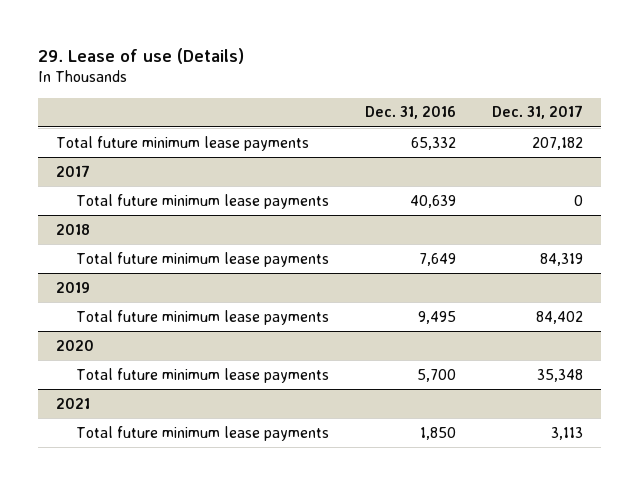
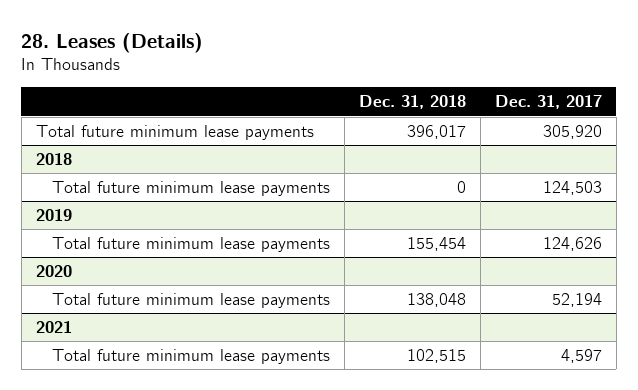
- 29. Lease of use (Details)
+ 28. Leases (Details)
- | Dec. 31, 2016 | Dec. 31, 2017
+ | Dec. 31, 2018 | Dec. 31, 2017
- Total future minimum lease payments | 65,332 | 207,182
- 2017
- Total future minimum lease payments | 40,639 | 0
+ Total future minimum lease payments | 396,017 | 305,920
@ 2018
- Total future minimum lease payments | 7,649 | 84,319
+ Total future minimum lease payments | 0 | 124,503
@ 2019
- Total future minimum lease payments | 9,495 | 84,402
+ Total future minimum lease payments | 155,454 | 124,626
@ 2020
- Total future minimum lease payments | 5,700 | 35,348
+ Total future minimum lease payments | 138,048 | 52,194
@ 2021
- Total future minimum lease payments | 1,850 | 3,113
+ Total future minimum lease payments | 102,515 | 4,597

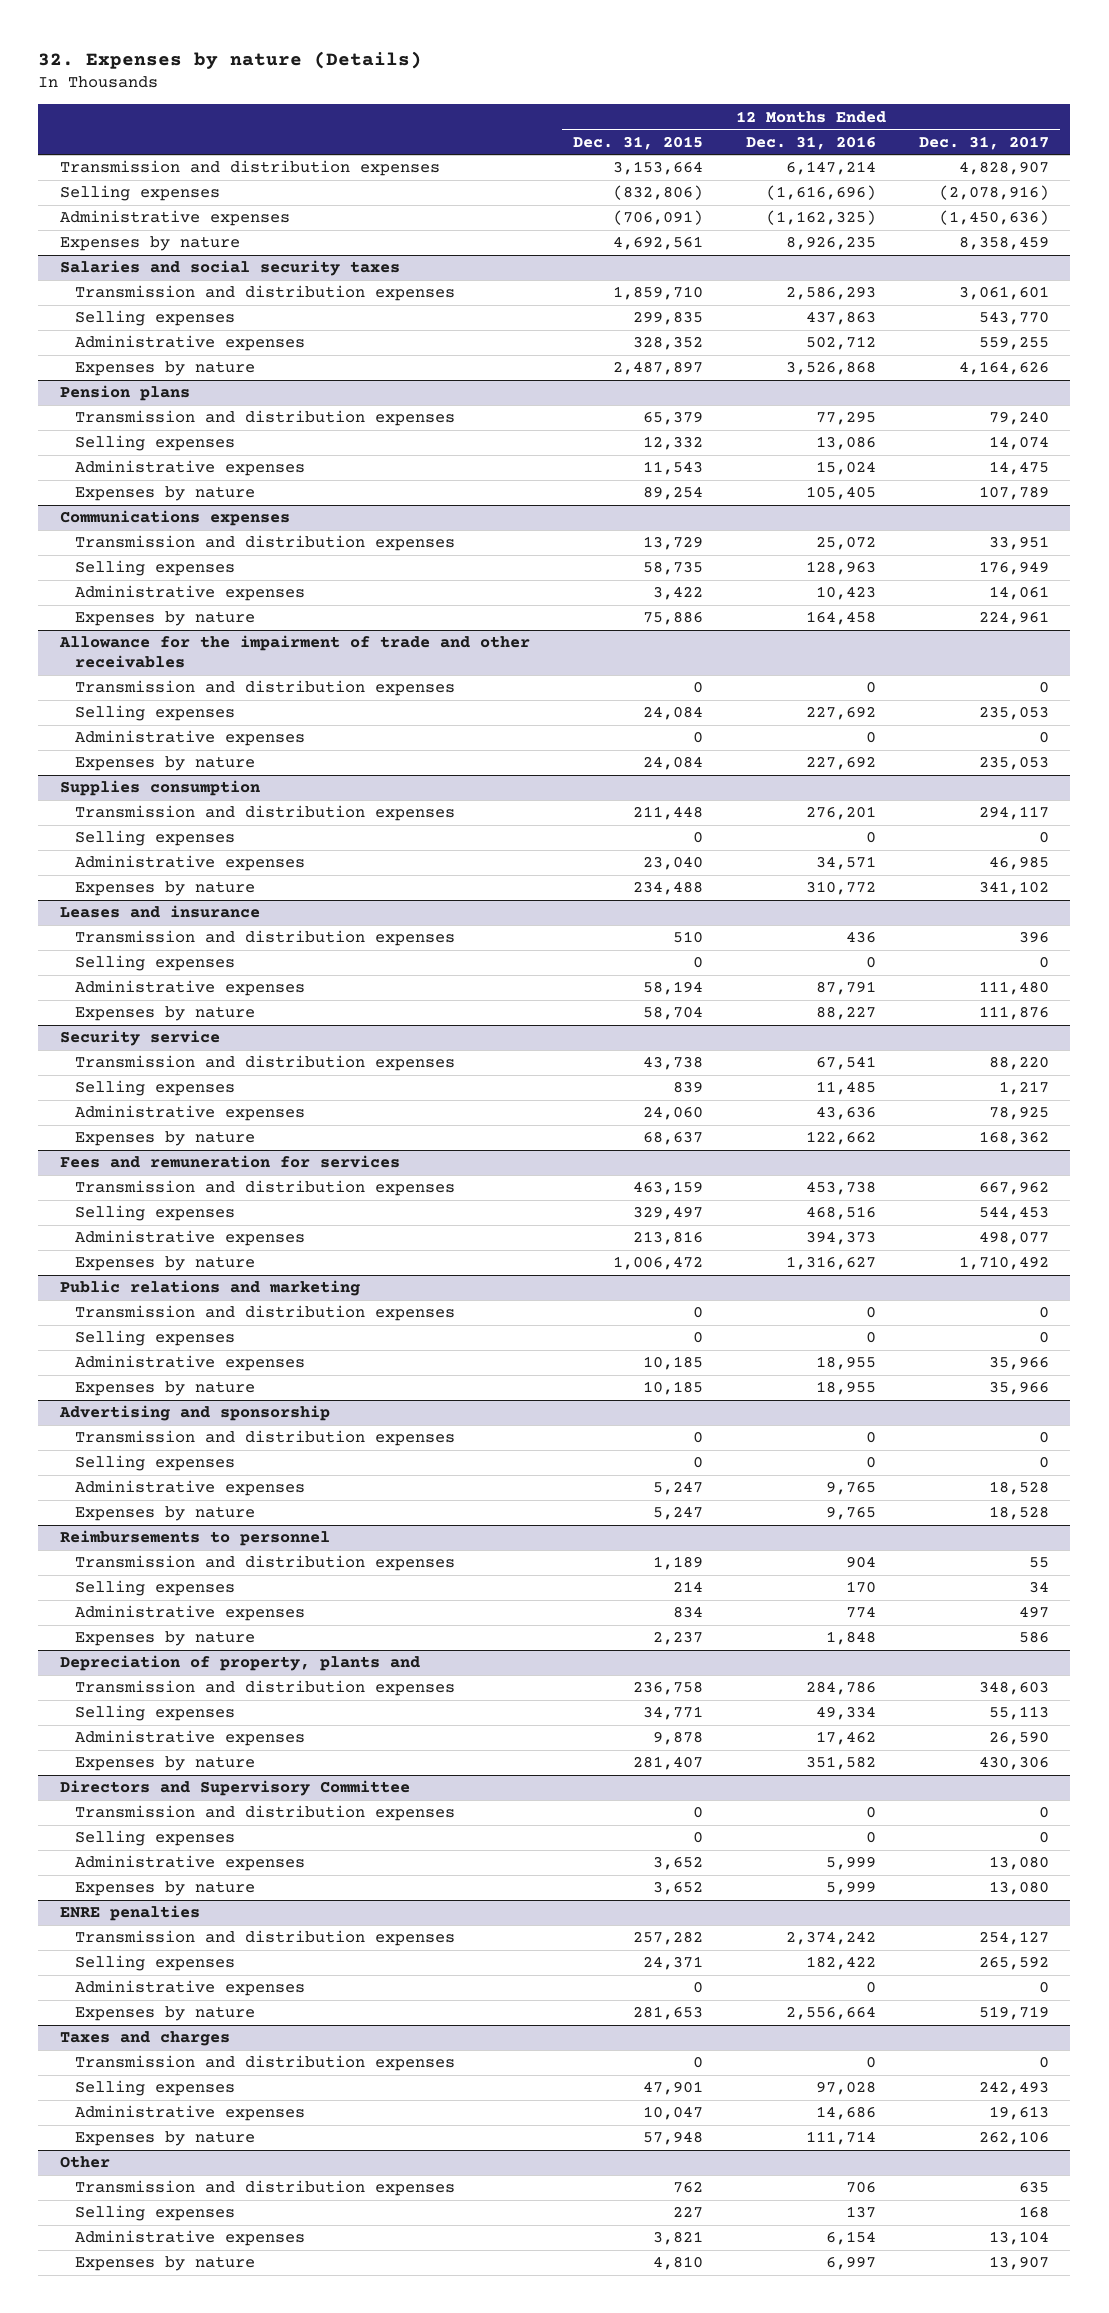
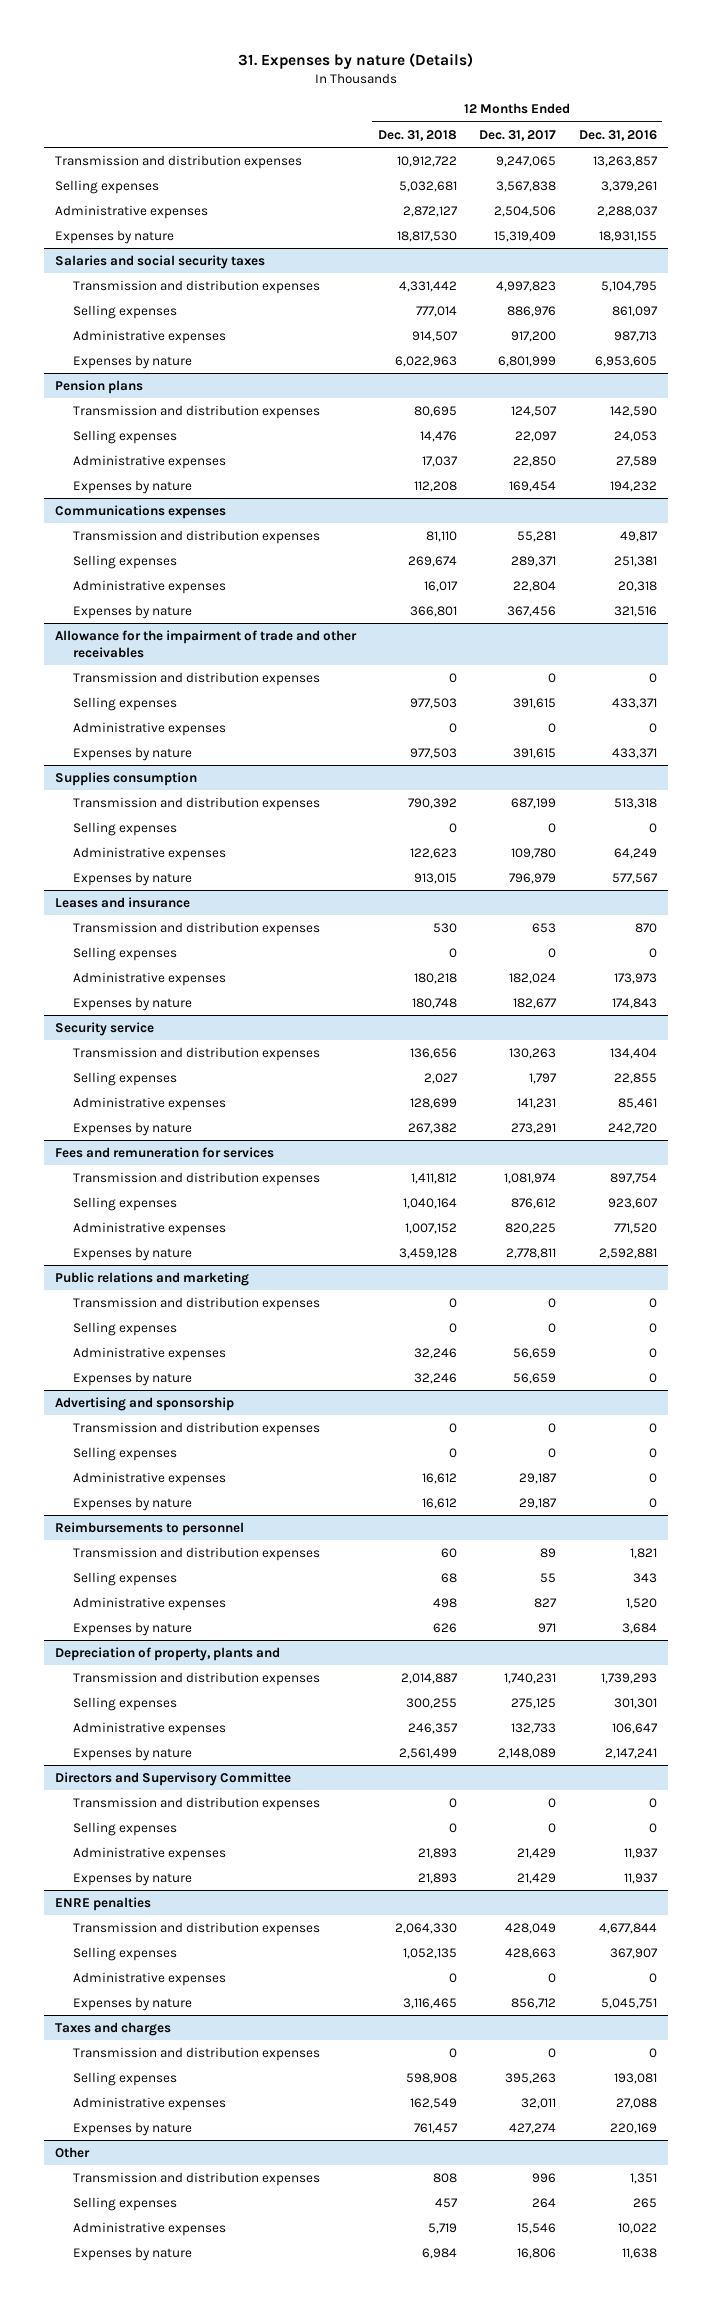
- 32. Expenses by nature (Details)
+ 31. Expenses by nature (Details)
- | 12 Months Ended Dec. 31, 2015 | 12 Months Ended Dec. 31, 2016 | 12 Months Ended Dec. 31, 2017
+ | 12 Months Ended Dec. 31, 2018 | 12 Months Ended Dec. 31, 2017 | 12 Months Ended Dec. 31, 2016
- Transmission and distribution expenses | 3,153,664 | 6,147,214 | 4,828,907
- Selling expenses | (832,806) | (1,616,696) | (2,078,916)
- Administrative expenses | (706,091) | (1,162,325) | (1,450,636)
- Expenses by nature | 4,692,561 | 8,926,235 | 8,358,459
+ Transmission and distribution expenses | 10,912,722 | 9,247,065 | 13,263,857
+ Selling expenses | 5,032,681 | 3,567,838 | 3,379,261
+ Administrative expenses | 2,872,127 | 2,504,506 | 2,288,037
+ Expenses by nature | 18,817,530 | 15,319,409 | 18,931,155
@ Salaries and social security taxes
- Transmission and distribution expenses | 1,859,710 | 2,586,293 | 3,061,601
- Selling expenses | 299,835 | 437,863 | 543,770
- Administrative expenses | 328,352 | 502,712 | 559,255
- Expenses by nature | 2,487,897 | 3,526,868 | 4,164,626
+ Transmission and distribution expenses | 4,331,442 | 4,997,823 | 5,104,795
+ Selling expenses | 777,014 | 886,976 | 861,097
+ Administrative expenses | 914,507 | 917,200 | 987,713
+ Expenses by nature | 6,022,963 | 6,801,999 | 6,953,605
@ Pension plans
- Transmission and distribution expenses | 65,379 | 77,295 | 79,240
- Selling expenses | 12,332 | 13,086 | 14,074
- Administrative expenses | 11,543 | 15,024 | 14,475
- Expenses by nature | 89,254 | 105,405 | 107,789
+ Transmission and distribution expenses | 80,695 | 124,507 | 142,590
+ Selling expenses | 14,476 | 22,097 | 24,053
+ Administrative expenses | 17,037 | 22,850 | 27,589
+ Expenses by nature | 112,208 | 169,454 | 194,232
@ Communications expenses
- Transmission and distribution expenses | 13,729 | 25,072 | 33,951
- Selling expenses | 58,735 | 128,963 | 176,949
- Administrative expenses | 3,422 | 10,423 | 14,061
- Expenses by nature | 75,886 | 164,458 | 224,961
+ Transmission and distribution expenses | 81,110 | 55,281 | 49,817
+ Selling expenses | 269,674 | 289,371 | 251,381
+ Administrative expenses | 16,017 | 22,804 | 20,318
+ Expenses by nature | 366,801 | 367,456 | 321,516
@ Allowance for the impairment of trade and other receivables
- Selling expenses | 24,084 | 227,692 | 235,053
+ Selling expenses | 977,503 | 391,615 | 433,371
- Expenses by nature | 24,084 | 227,692 | 235,053
+ Expenses by nature | 977,503 | 391,615 | 433,371
@ Supplies consumption
- Transmission and distribution expenses | 211,448 | 276,201 | 294,117
+ Transmission and distribution expenses | 790,392 | 687,199 | 513,318
- Administrative expenses | 23,040 | 34,571 | 46,985
- Expenses by nature | 234,488 | 310,772 | 341,102
+ Administrative expenses | 122,623 | 109,780 | 64,249
+ Expenses by nature | 913,015 | 796,979 | 577,567
@ Leases and insurance
- Transmission and distribution expenses | 510 | 436 | 396
+ Transmission and distribution expenses | 530 | 653 | 870
- Administrative expenses | 58,194 | 87,791 | 111,480
- Expenses by nature | 58,704 | 88,227 | 111,876
+ Administrative expenses | 180,218 | 182,024 | 173,973
+ Expenses by nature | 180,748 | 182,677 | 174,843
@ Security service
- Transmission and distribution expenses | 43,738 | 67,541 | 88,220
- Selling expenses | 839 | 11,485 | 1,217
- Administrative expenses | 24,060 | 43,636 | 78,925
- Expenses by nature | 68,637 | 122,662 | 168,362
+ Transmission and distribution expenses | 136,656 | 130,263 | 134,404
+ Selling expenses | 2,027 | 1,797 | 22,855
+ Administrative expenses | 128,699 | 141,231 | 85,461
+ Expenses by nature | 267,382 | 273,291 | 242,720
@ Fees and remuneration for services
- Transmission and distribution expenses | 463,159 | 453,738 | 667,962
- Selling expenses | 329,497 | 468,516 | 544,453
- Administrative expenses | 213,816 | 394,373 | 498,077
- Expenses by nature | 1,006,472 | 1,316,627 | 1,710,492
+ Transmission and distribution expenses | 1,411,812 | 1,081,974 | 897,754
+ Selling expenses | 1,040,164 | 876,612 | 923,607
+ Administrative expenses | 1,007,152 | 820,225 | 771,520
+ Expenses by nature | 3,459,128 | 2,778,811 | 2,592,881
@ Public relations and marketing
- Administrative expenses | 10,185 | 18,955 | 35,966
- Expenses by nature | 10,185 | 18,955 | 35,966
+ Administrative expenses | 32,246 | 56,659 | 0
+ Expenses by nature | 32,246 | 56,659 | 0
@ Advertising and sponsorship
- Administrative expenses | 5,247 | 9,765 | 18,528
- Expenses by nature | 5,247 | 9,765 | 18,528
+ Administrative expenses | 16,612 | 29,187 | 0
+ Expenses by nature | 16,612 | 29,187 | 0
@ Reimbursements to personnel
- Transmission and distribution expenses | 1,189 | 904 | 55
- Selling expenses | 214 | 170 | 34
- Administrative expenses | 834 | 774 | 497
- Expenses by nature | 2,237 | 1,848 | 586
+ Transmission and distribution expenses | 60 | 89 | 1,821
+ Selling expenses | 68 | 55 | 343
+ Administrative expenses | 498 | 827 | 1,520
+ Expenses by nature | 626 | 971 | 3,684
@ Depreciation of property, plants and
- Transmission and distribution expenses | 236,758 | 284,786 | 348,603
- Selling expenses | 34,771 | 49,334 | 55,113
- Administrative expenses | 9,878 | 17,462 | 26,590
- Expenses by nature | 281,407 | 351,582 | 430,306
+ Transmission and distribution expenses | 2,014,887 | 1,740,231 | 1,739,293
+ Selling expenses | 300,255 | 275,125 | 301,301
+ Administrative expenses | 246,357 | 132,733 | 106,647
+ Expenses by nature | 2,561,499 | 2,148,089 | 2,147,241
@ Directors and Supervisory Committee
- Administrative expenses | 3,652 | 5,999 | 13,080
- Expenses by nature | 3,652 | 5,999 | 13,080
+ Administrative expenses | 21,893 | 21,429 | 11,937
+ Expenses by nature | 21,893 | 21,429 | 11,937
@ ENRE penalties
- Transmission and distribution expenses | 257,282 | 2,374,242 | 254,127
- Selling expenses | 24,371 | 182,422 | 265,592
+ Transmission and distribution expenses | 2,064,330 | 428,049 | 4,677,844
+ Selling expenses | 1,052,135 | 428,663 | 367,907
- Expenses by nature | 281,653 | 2,556,664 | 519,719
+ Expenses by nature | 3,116,465 | 856,712 | 5,045,751
@ Taxes and charges
- Selling expenses | 47,901 | 97,028 | 242,493
- Administrative expenses | 10,047 | 14,686 | 19,613
- Expenses by nature | 57,948 | 111,714 | 262,106
+ Selling expenses | 598,908 | 395,263 | 193,081
+ Administrative expenses | 162,549 | 32,011 | 27,088
+ Expenses by nature | 761,457 | 427,274 | 220,169
@ Other
- Transmission and distribution expenses | 762 | 706 | 635
- Selling expenses | 227 | 137 | 168
- Administrative expenses | 3,821 | 6,154 | 13,104
- Expenses by nature | 4,810 | 6,997 | 13,907
+ Transmission and distribution expenses | 808 | 996 | 1,351
+ Selling expenses | 457 | 264 | 265
+ Administrative expenses | 5,719 | 15,546 | 10,022
+ Expenses by nature | 6,984 | 16,806 | 11,638

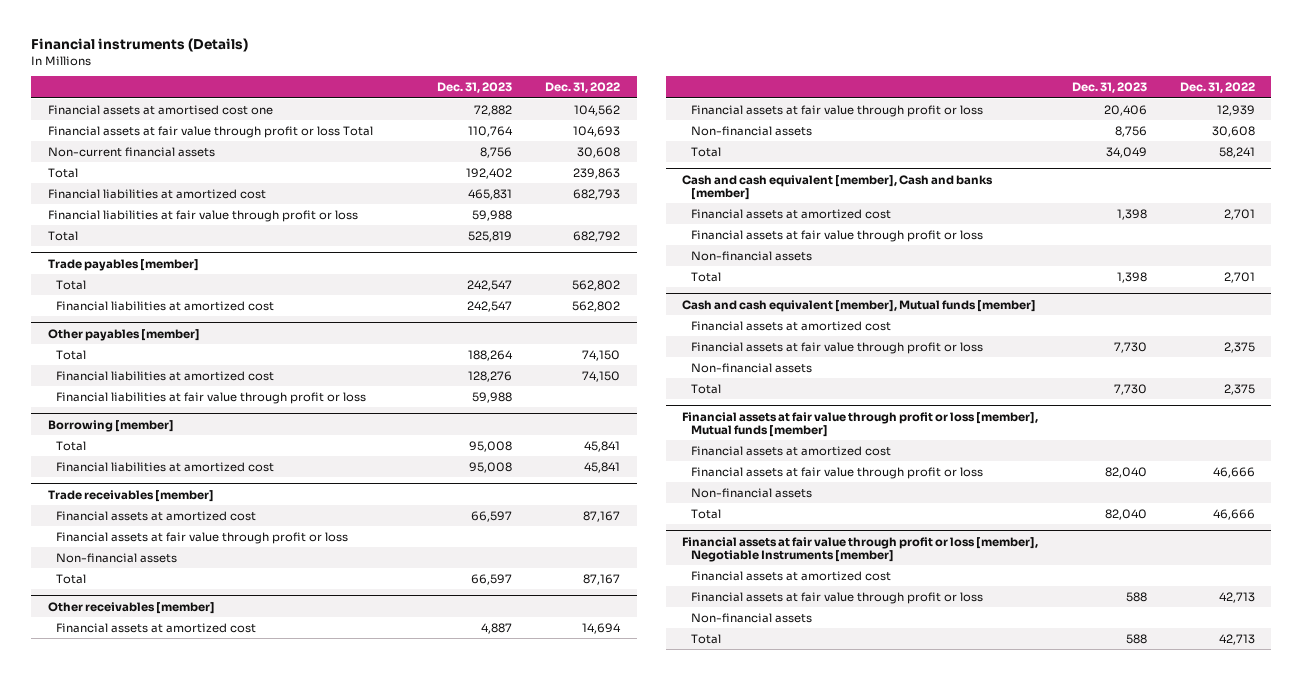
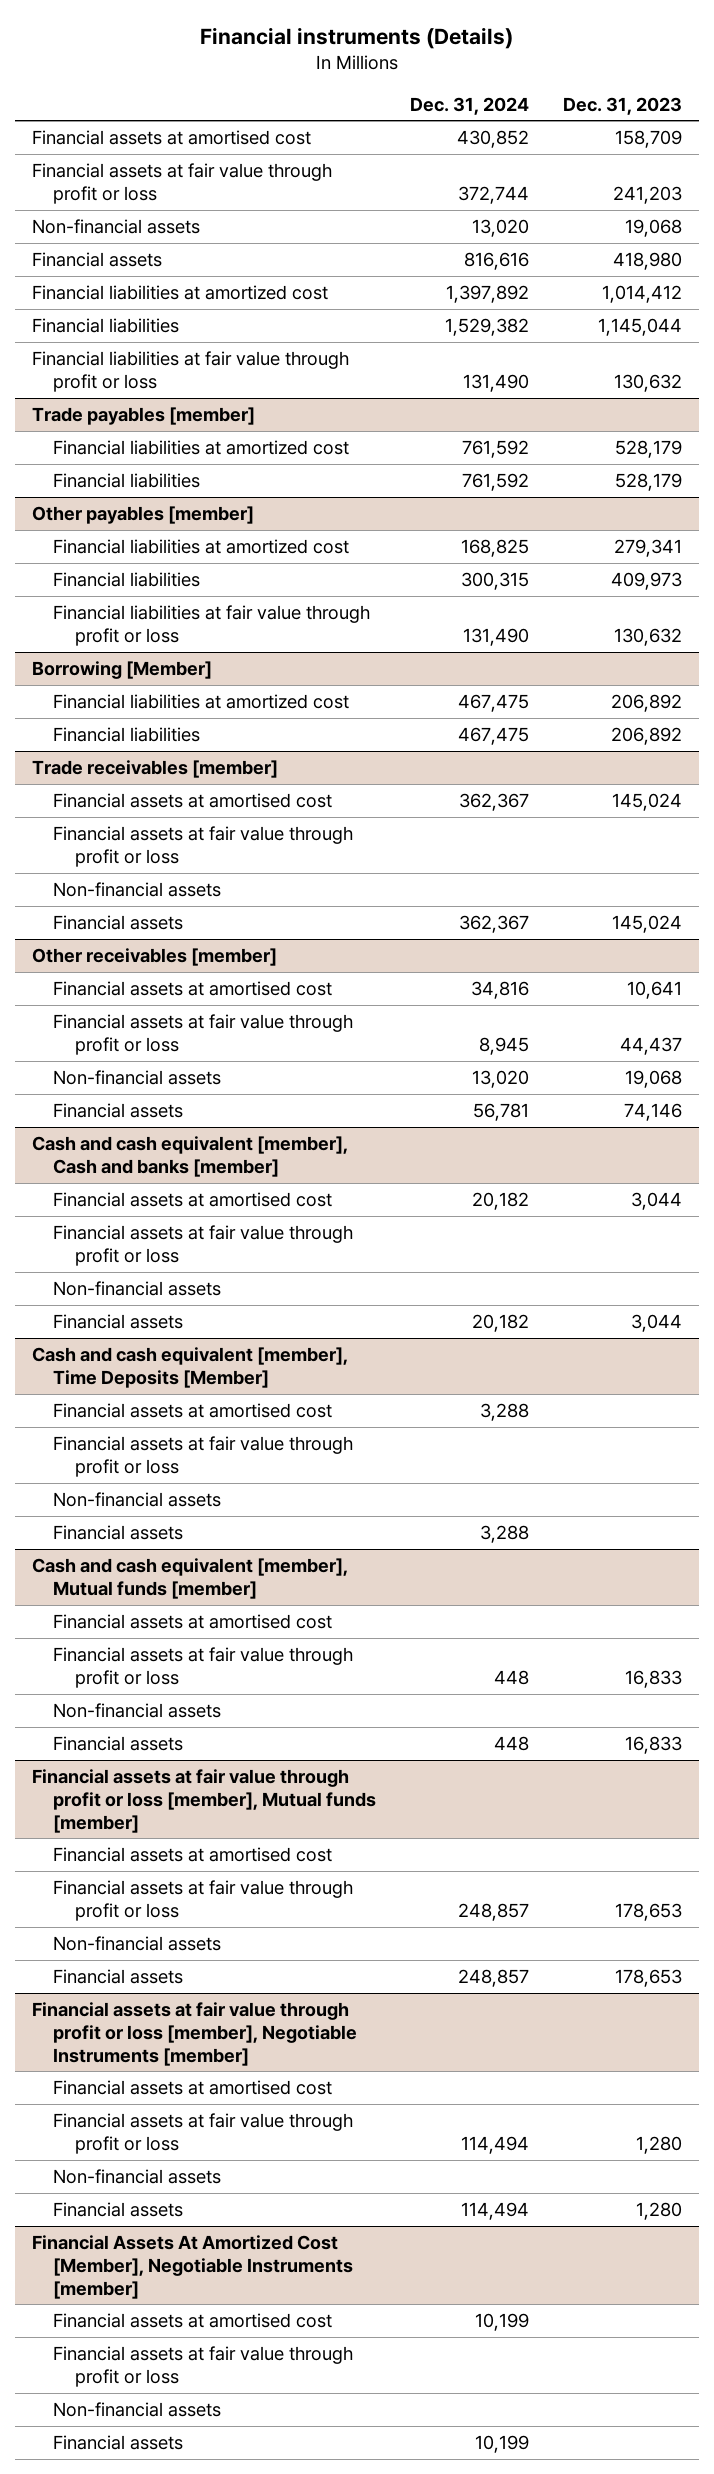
- | Dec. 31, 2023 | Dec. 31, 2022
+ | Dec. 31, 2024 | Dec. 31, 2023
- Financial assets at amortised cost one | 72,882 | 104,562
- Financial assets at fair value through profit or loss Total | 110,764 | 104,693
- Non-current financial assets | 8,756 | 30,608
- Total | 192,402 | 239,863
- Financial liabilities at amortized cost | 465,831 | 682,793
- Financial liabilities at fair value through profit or loss | 59,988 |
- Total | 525,819 | 682,792
+ Financial assets at amortised cost | 430,852 | 158,709
+ Financial assets at fair value through profit or loss | 372,744 | 241,203
+ Non-financial assets | 13,020 | 19,068
+ Financial assets | 816,616 | 418,980
+ Financial liabilities at amortized cost | 1,397,892 | 1,014,412
+ Financial liabilities | 1,529,382 | 1,145,044
+ Financial liabilities at fair value through profit or loss | 131,490 | 130,632
@ Trade payables [member]
- Total | 242,547 | 562,802
- Financial liabilities at amortized cost | 242,547 | 562,802
+ Financial liabilities at amortized cost | 761,592 | 528,179
+ Financial liabilities | 761,592 | 528,179
@ Other payables [member]
- Total | 188,264 | 74,150
- Financial liabilities at amortized cost | 128,276 | 74,150
- Financial liabilities at fair value through profit or loss | 59,988 |
- Borrowing [member]
- Total | 95,008 | 45,841
- Financial liabilities at amortized cost | 95,008 | 45,841
@ Other payables [member]
+ Financial liabilities at amortized cost | 168,825 | 279,341
+ Financial liabilities | 300,315 | 409,973
+ Financial liabilities at fair value through profit or loss | 131,490 | 130,632
+ Borrowing [Member]
+ Financial liabilities at amortized cost | 467,475 | 206,892
+ Financial liabilities | 467,475 | 206,892
@ Trade receivables [member]
- Financial assets at amortized cost | 66,597 | 87,167
+ Financial assets at amortised cost | 362,367 | 145,024
- Total | 66,597 | 87,167
+ Financial assets | 362,367 | 145,024
@ Other receivables [member]
- Financial assets at amortized cost | 4,887 | 14,694
- Financial assets at fair value through profit or loss | 20,406 | 12,939
- Non-financial assets | 8,756 | 30,608
- Total | 34,049 | 58,241
+ Financial assets at amortised cost | 34,816 | 10,641
+ Financial assets at fair value through profit or loss | 8,945 | 44,437
+ Non-financial assets | 13,020 | 19,068
+ Financial assets | 56,781 | 74,146
@ Cash and cash equivalent [member], Cash and banks [member]
- Financial assets at amortized cost | 1,398 | 2,701
+ Financial assets at amortised cost | 20,182 | 3,044
- Total | 1,398 | 2,701
+ Financial assets | 20,182 | 3,044
+ Cash and cash equivalent [member], Time Deposits [Member]
+ Financial assets at amortised cost | 3,288 |
+ Financial assets at fair value through profit or loss
+ Non-financial assets
+ Financial assets | 3,288 |
@ Cash and cash equivalent [member], Mutual funds [member]
- Financial assets at amortized cost
- Financial assets at fair value through profit or loss | 7,730 | 2,375
+ Financial assets at amortised cost
+ Financial assets at fair value through profit or loss | 448 | 16,833
- Total | 7,730 | 2,375
+ Financial assets | 448 | 16,833
@ Financial assets at fair value through profit or loss [member], Mutual funds [member]
- Financial assets at amortized cost
- Financial assets at fair value through profit or loss | 82,040 | 46,666
+ Financial assets at amortised cost
+ Financial assets at fair value through profit or loss | 248,857 | 178,653
- Total | 82,040 | 46,666
+ Financial assets | 248,857 | 178,653
@ Financial assets at fair value through profit or loss [member], Negotiable Instruments [member]
- Financial assets at amortized cost
- Financial assets at fair value through profit or loss | 588 | 42,713
+ Financial assets at amortised cost
+ Financial assets at fair value through profit or loss | 114,494 | 1,280
- Total | 588 | 42,713
+ Financial assets | 114,494 | 1,280
+ Financial Assets At Amortized Cost [Member], Negotiable Instruments [member]
+ Financial assets at amortised cost | 10,199 |
+ Financial assets at fair value through profit or loss
+ Non-financial assets
+ Financial assets | 10,199 |

